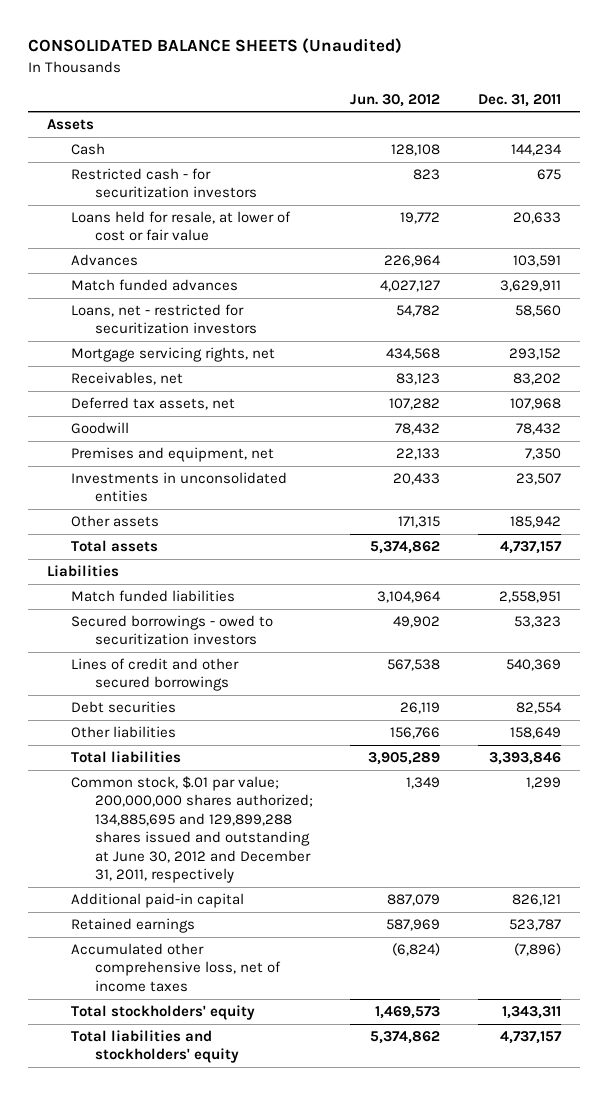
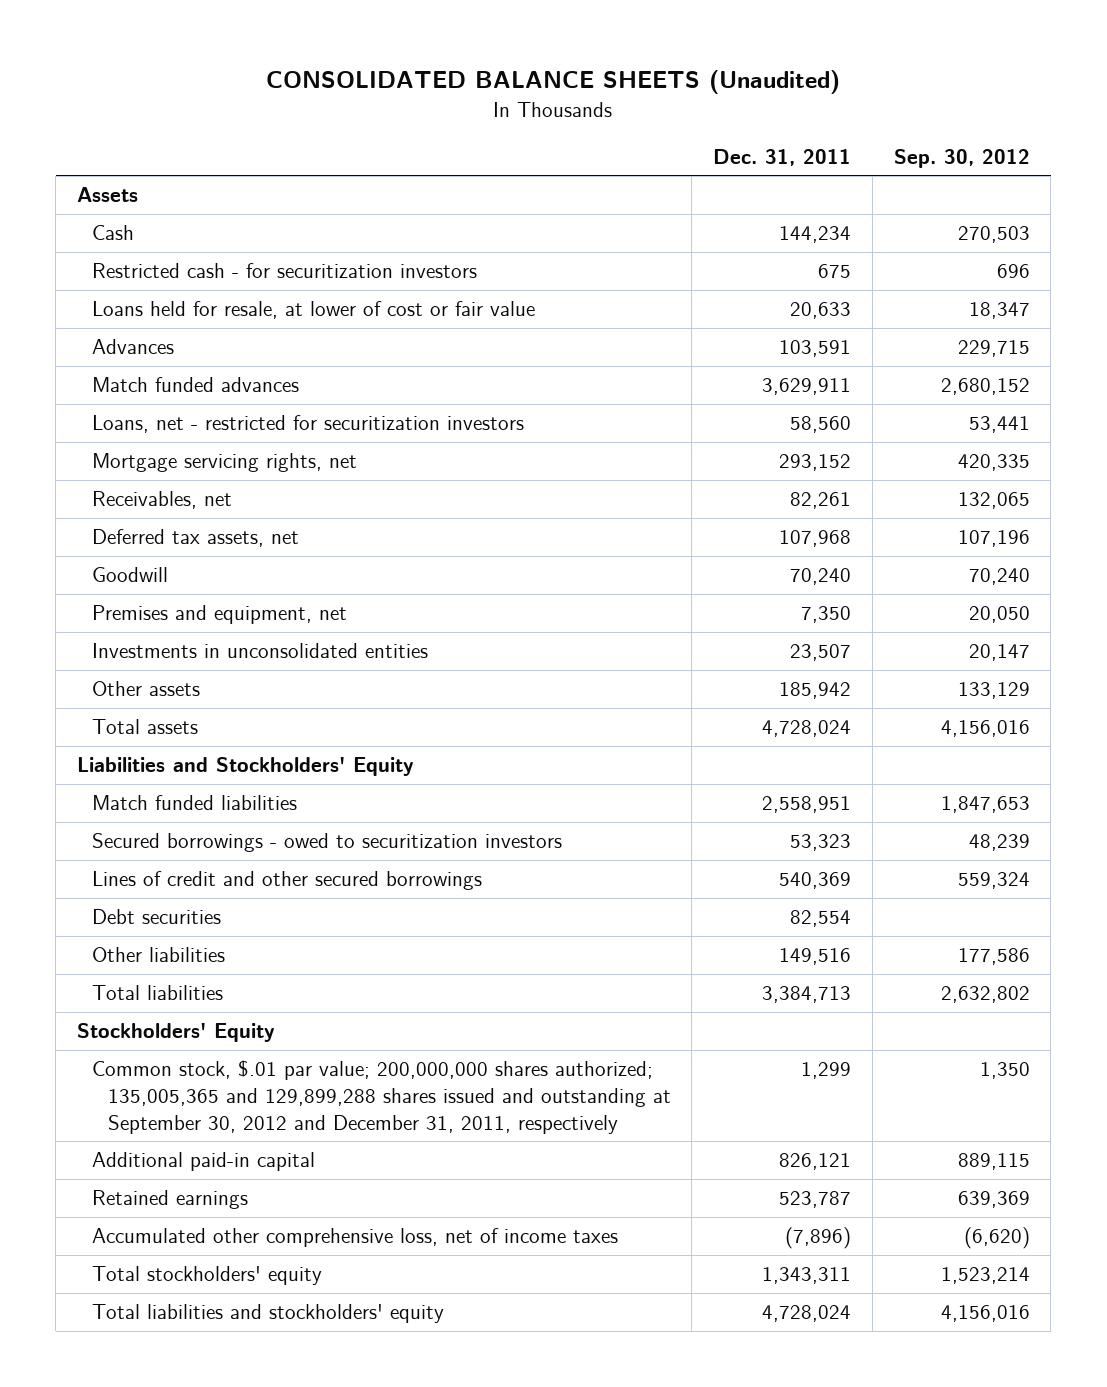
- | Jun. 30, 2012 | Dec. 31, 2011
+ | Dec. 31, 2011 | Sep. 30, 2012
- Receivables, net | 83,123 | 83,202
+ Receivables, net | 82,261 | 132,065
- Goodwill | 78,432 | 78,432
+ Goodwill | 70,240 | 70,240
- Total assets | 5,374,862 | 4,737,157
- Liabilities
+ Total assets | 4,728,024 | 4,156,016
+ Liabilities and Stockholders' Equity
- Other liabilities | 156,766 | 158,649
- Total liabilities | 3,905,289 | 3,393,846
- Common stock, $.01 par value; 200,000,000 shares authorized; 134,885,695 and 129,899,288 shares issued and outstanding at June 30, 2012 and December 31, 2011, respectively | 1,349 | 1,299
+ Other liabilities | 149,516 | 177,586
+ Total liabilities | 3,384,713 | 2,632,802
+ Stockholders' Equity
+ Common stock, $.01 par value; 200,000,000 shares authorized; 135,005,365 and 129,899,288 shares issued and outstanding at September 30, 2012 and December 31, 2011, respectively | 1,299 | 1,350
- Total liabilities and stockholders' equity | 5,374,862 | 4,737,157
+ Total liabilities and stockholders' equity | 4,728,024 | 4,156,016

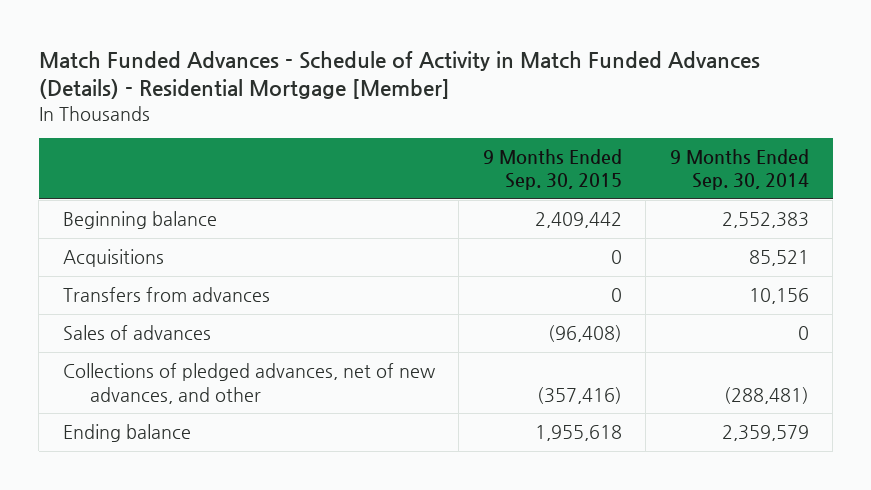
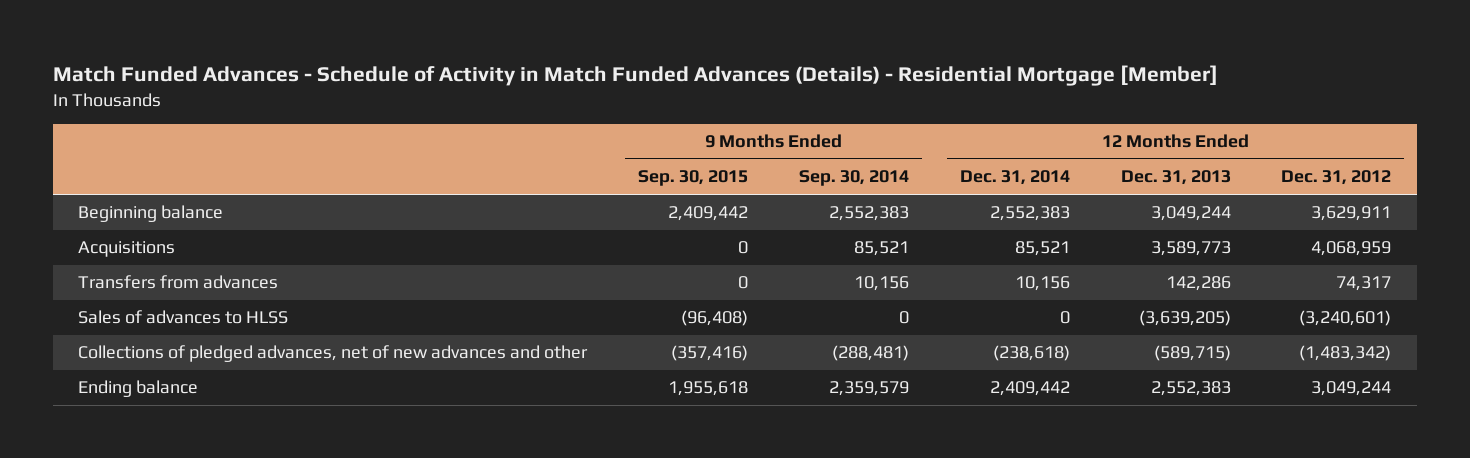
- | 9 Months Ended Sep. 30, 2015 | 9 Months Ended Sep. 30, 2014
+ | 9 Months Ended Sep. 30, 2015 | 9 Months Ended Sep. 30, 2014 | 12 Months Ended Dec. 31, 2014 | 12 Months Ended Dec. 31, 2013 | 12 Months Ended Dec. 31, 2012
- Sales of advances | (96,408) | 0
- Collections of pledged advances, net of new advances, and other | (357,416) | (288,481)
+ Sales of advances to HLSS | (96,408) | 0 | 0 | (3,639,205) | (3,240,601)
+ Collections of pledged advances, net of new advances and other | (357,416) | (288,481) | (238,618) | (589,715) | (1,483,342)

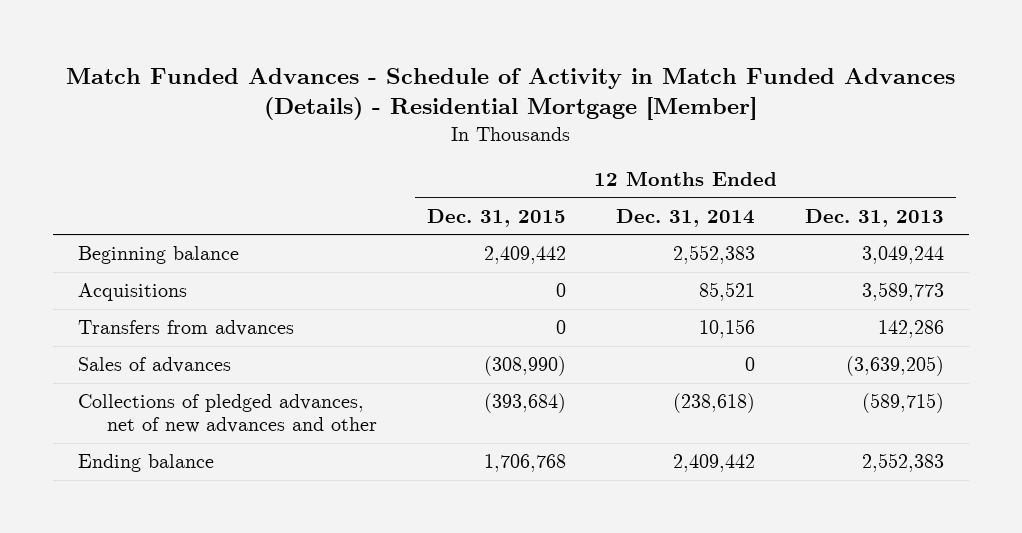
- | 9 Months Ended Sep. 30, 2015 | 9 Months Ended Sep. 30, 2014 | 12 Months Ended Dec. 31, 2014 | 12 Months Ended Dec. 31, 2013 | 12 Months Ended Dec. 31, 2012
+ | 12 Months Ended Dec. 31, 2015 | 12 Months Ended Dec. 31, 2014 | 12 Months Ended Dec. 31, 2013
- Sales of advances to HLSS | (96,408) | 0 | 0 | (3,639,205) | (3,240,601)
+ Sales of advances | (308,990) | 0 | (3,639,205)

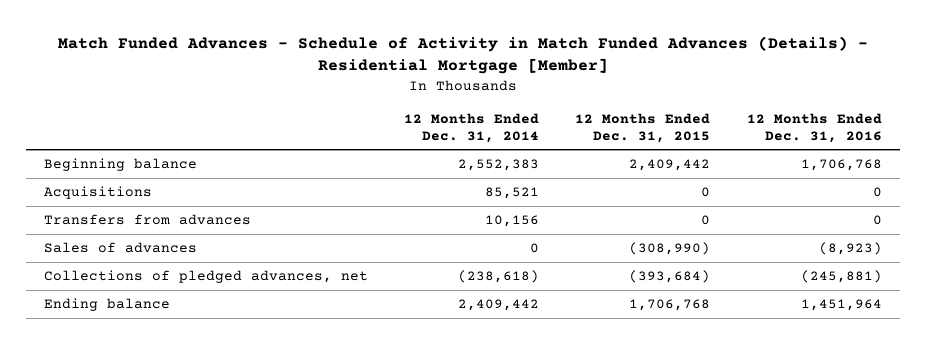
- | 12 Months Ended Dec. 31, 2015 | 12 Months Ended Dec. 31, 2014 | 12 Months Ended Dec. 31, 2013
+ | 12 Months Ended Dec. 31, 2014 | 12 Months Ended Dec. 31, 2015 | 12 Months Ended Dec. 31, 2016
- Collections of pledged advances, net of new advances and other | (393,684) | (238,618) | (589,715)
+ Collections of pledged advances, net | (238,618) | (393,684) | (245,881)

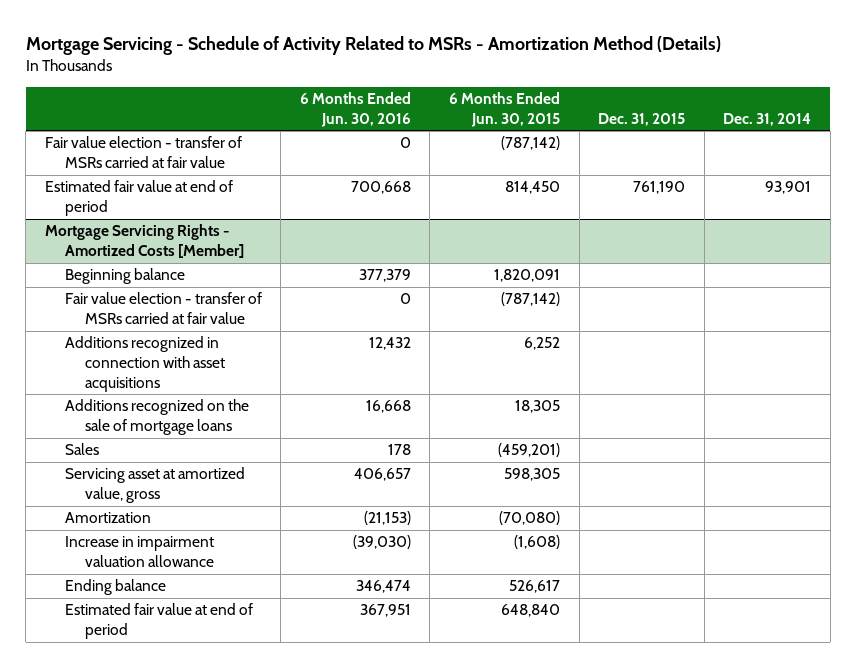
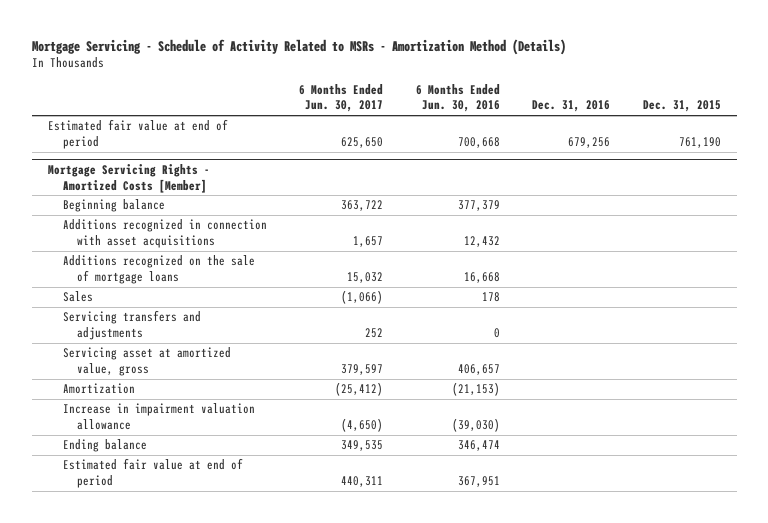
- | 6 Months Ended Jun. 30, 2016 | 6 Months Ended Jun. 30, 2015 | Dec. 31, 2015 | Dec. 31, 2014
+ | 6 Months Ended Jun. 30, 2017 | 6 Months Ended Jun. 30, 2016 | Dec. 31, 2016 | Dec. 31, 2015
- Fair value election - transfer of MSRs carried at fair value | 0 | (787,142) | |
@ Mortgage Servicing Rights - Amortized Costs [Member]
- Fair value election - transfer of MSRs carried at fair value | 0 | (787,142) | |
+ Servicing transfers and adjustments | 252 | 0 | |

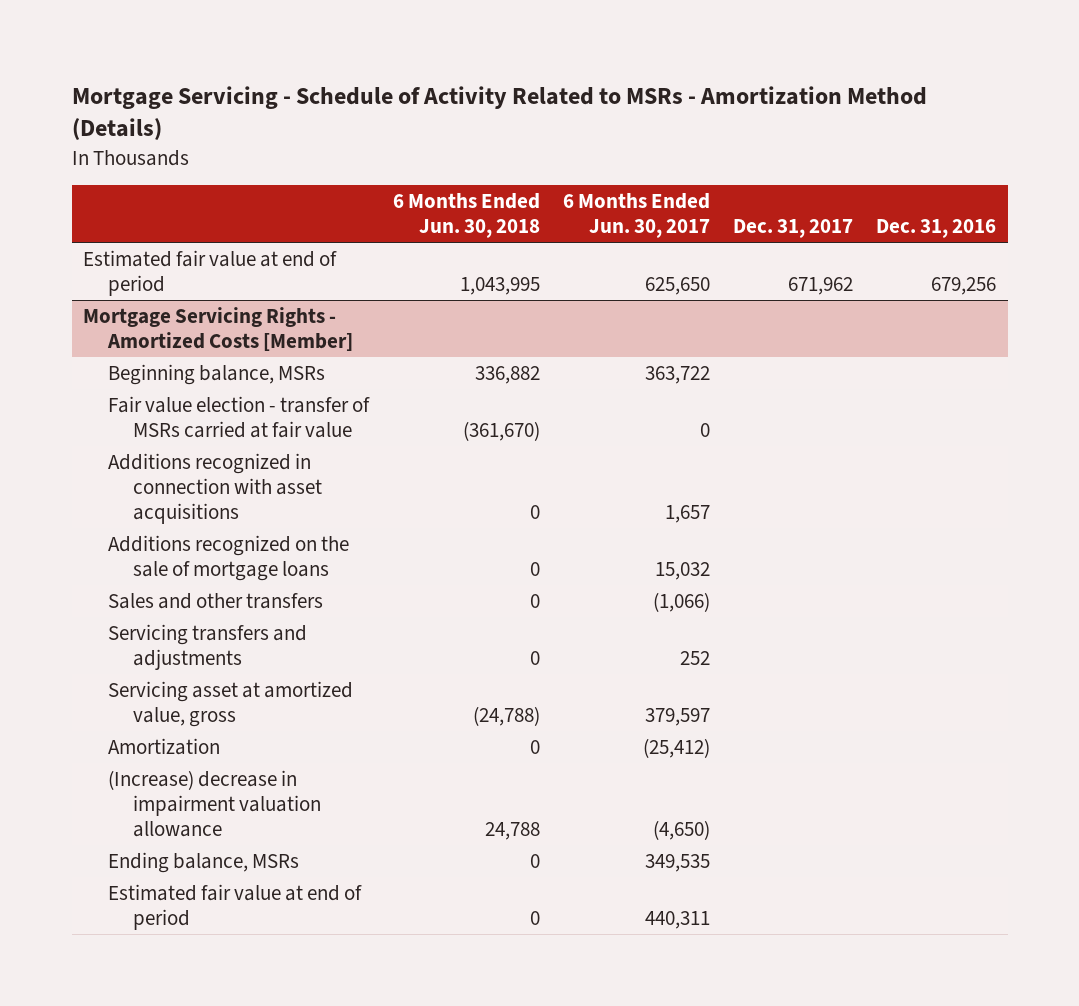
- | 6 Months Ended Jun. 30, 2017 | 6 Months Ended Jun. 30, 2016 | Dec. 31, 2016 | Dec. 31, 2015
+ | 6 Months Ended Jun. 30, 2018 | 6 Months Ended Jun. 30, 2017 | Dec. 31, 2017 | Dec. 31, 2016
@ Mortgage Servicing Rights - Amortized Costs [Member]
- Beginning balance | 363,722 | 377,379 | |
+ Beginning balance, MSRs | 336,882 | 363,722 | |
+ Fair value election - transfer of MSRs carried at fair value | (361,670) | 0 | |
- Sales | (1,066) | 178 | |
+ Sales and other transfers | 0 | (1,066) | |
- Increase in impairment valuation allowance | (4,650) | (39,030) | |
- Ending balance | 349,535 | 346,474 | |
+ (Increase) decrease in impairment valuation allowance | 24,788 | (4,650) | |
+ Ending balance, MSRs | 0 | 349,535 | |

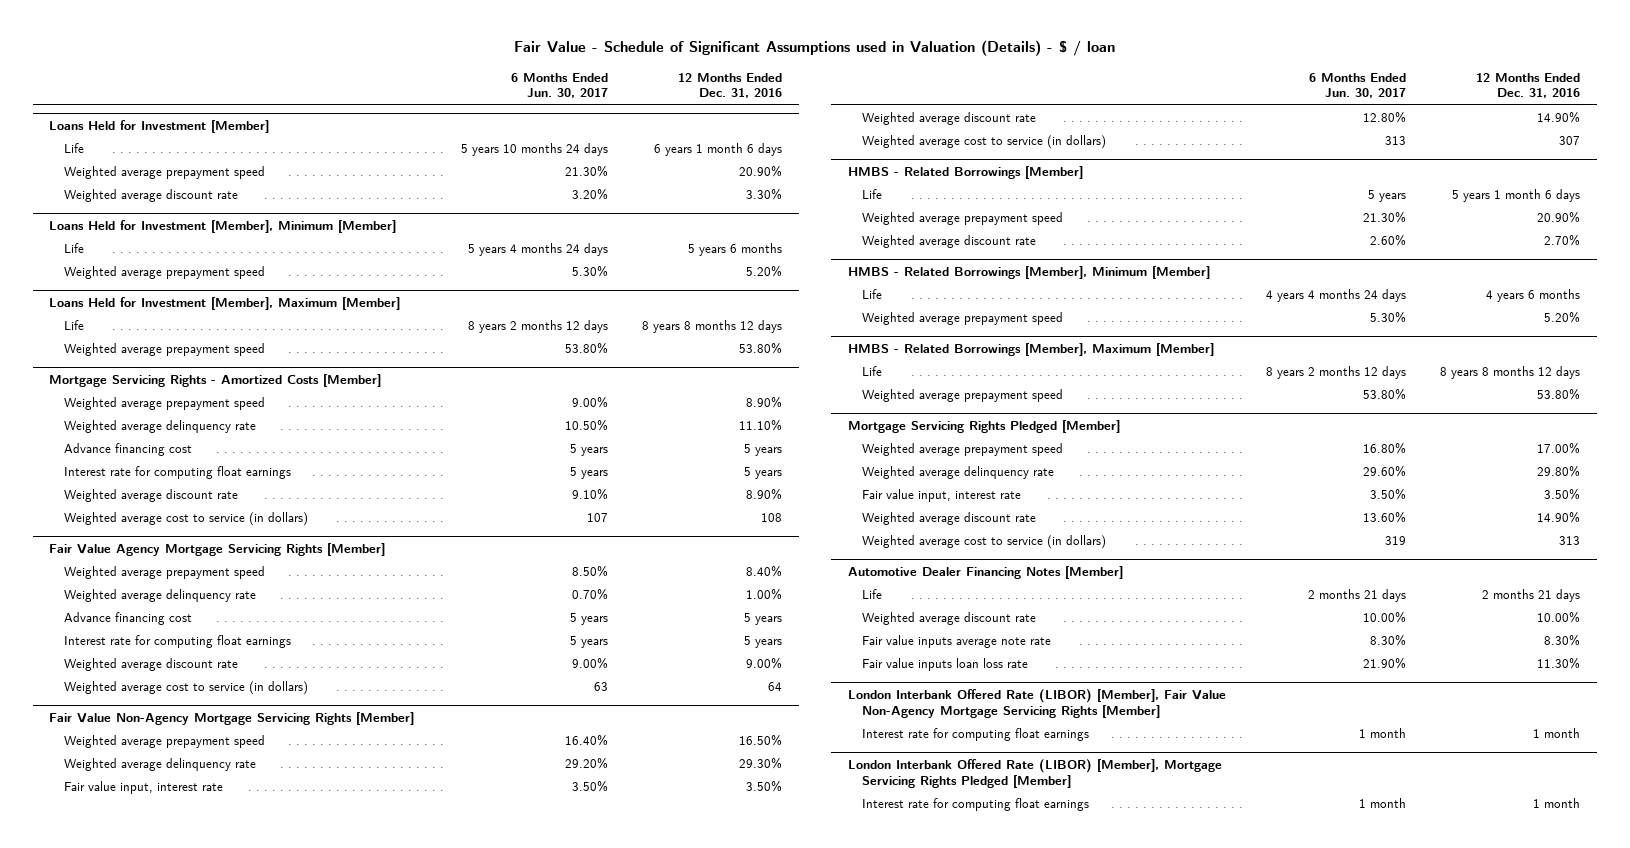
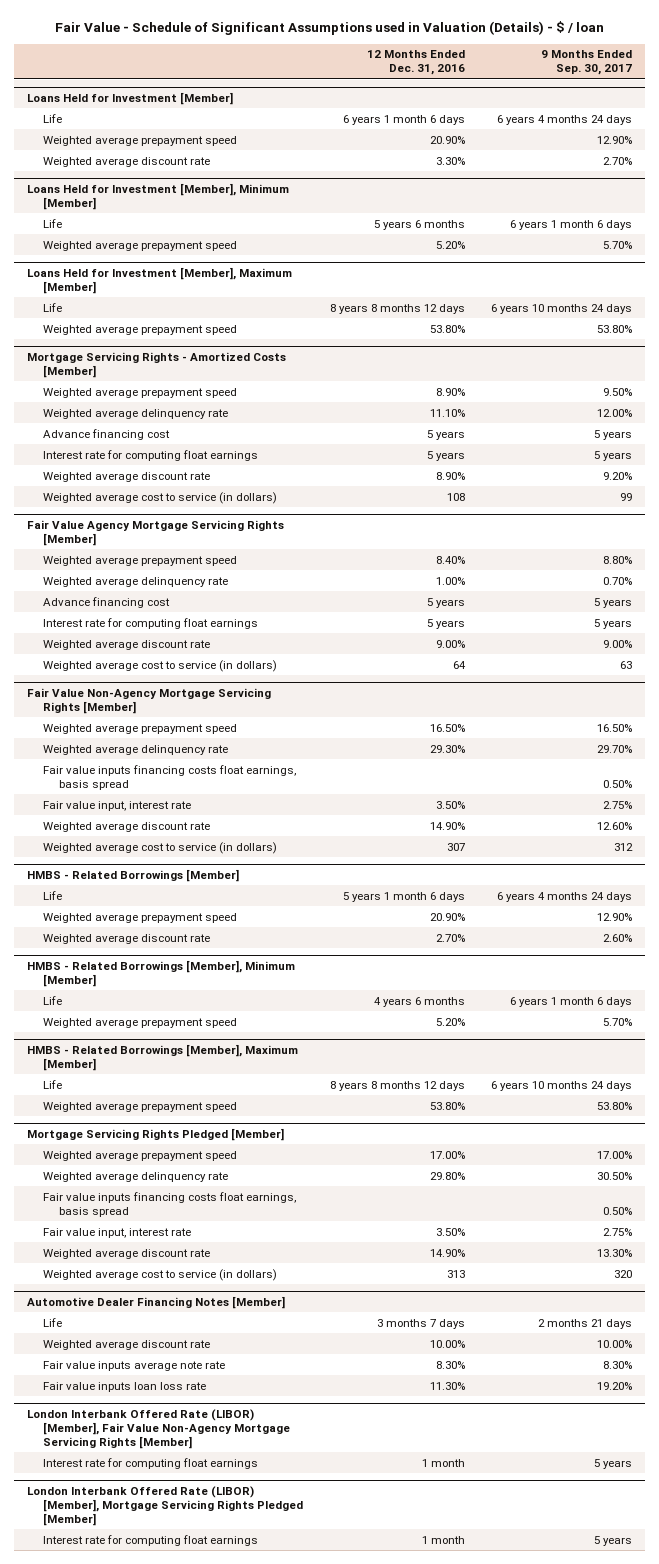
- | 6 Months Ended Jun. 30, 2017 | 12 Months Ended Dec. 31, 2016
+ | 12 Months Ended Dec. 31, 2016 | 9 Months Ended Sep. 30, 2017
@ Fair Value Non-Agency Mortgage Servicing Rights [Member]
+ Fair value inputs financing costs float earnings, basis spread | | 0.50%
@ Mortgage Servicing Rights Pledged [Member]
+ Fair value inputs financing costs float earnings, basis spread | | 0.50%
@ Automotive Dealer Financing Notes [Member]
- Life | 2 months 21 days | 2 months 21 days
+ Life | 3 months 7 days | 2 months 21 days

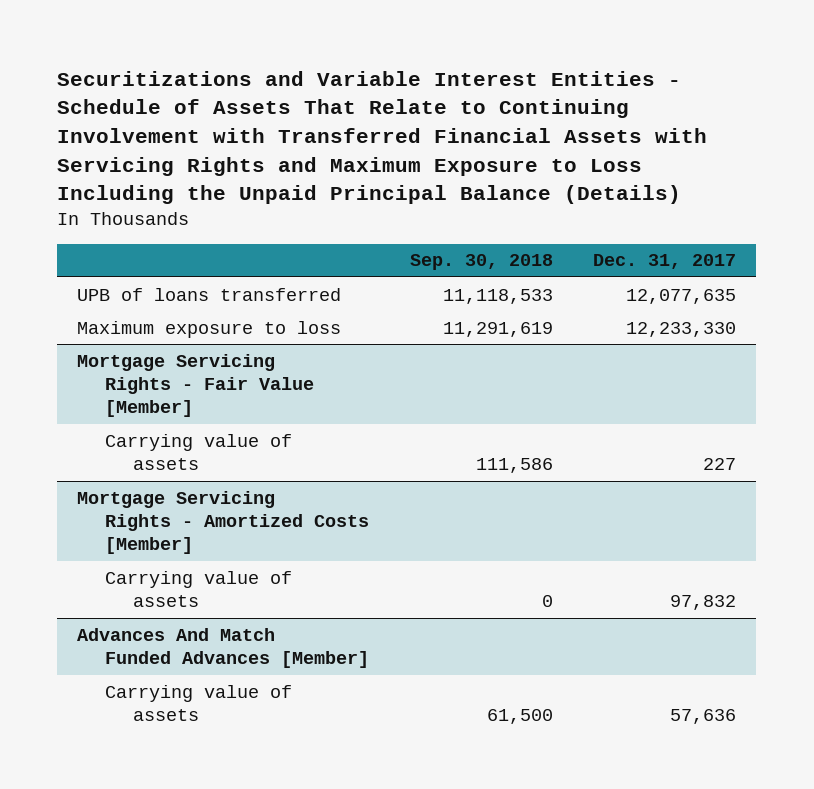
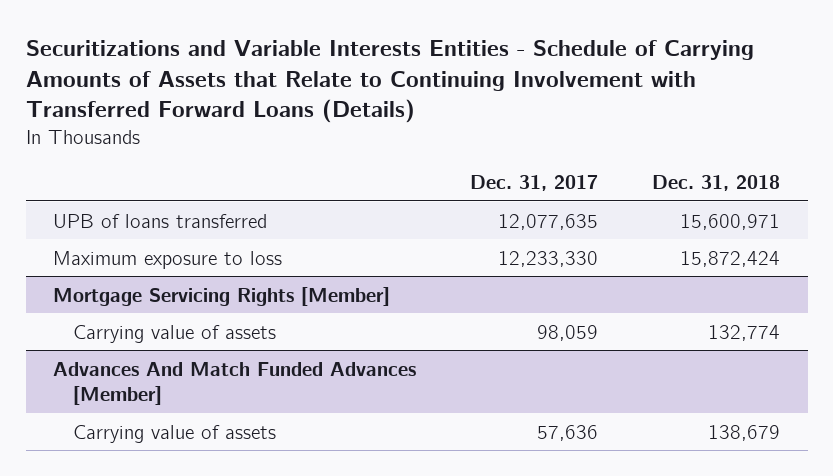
- Securitizations and Variable Interest Entities - Schedule of Assets That Relate to Continuing Involvement with Transferred Financial Assets with Servicing Rights and Maximum Exposure to Loss Including the Unpaid Principal Balance (Details)
+ Securitizations and Variable Interests Entities - Schedule of Carrying Amounts of Assets that Relate to Continuing Involvement with Transferred Forward Loans (Details)
- | Sep. 30, 2018 | Dec. 31, 2017
+ | Dec. 31, 2017 | Dec. 31, 2018
- Mortgage Servicing Rights - Fair Value [Member]
- Carrying value of assets | 111,586 | 227
- Mortgage Servicing Rights - Amortized Costs [Member]
- Carrying value of assets | 0 | 97,832
+ Mortgage Servicing Rights [Member]
+ Carrying value of assets | 98,059 | 132,774

